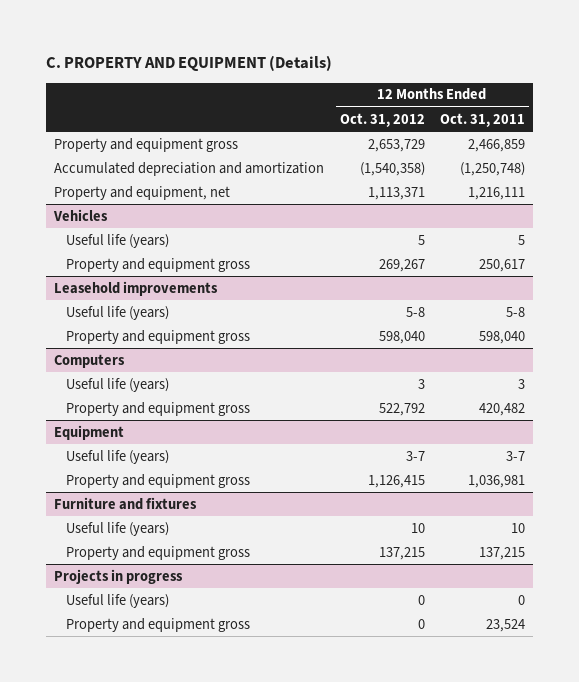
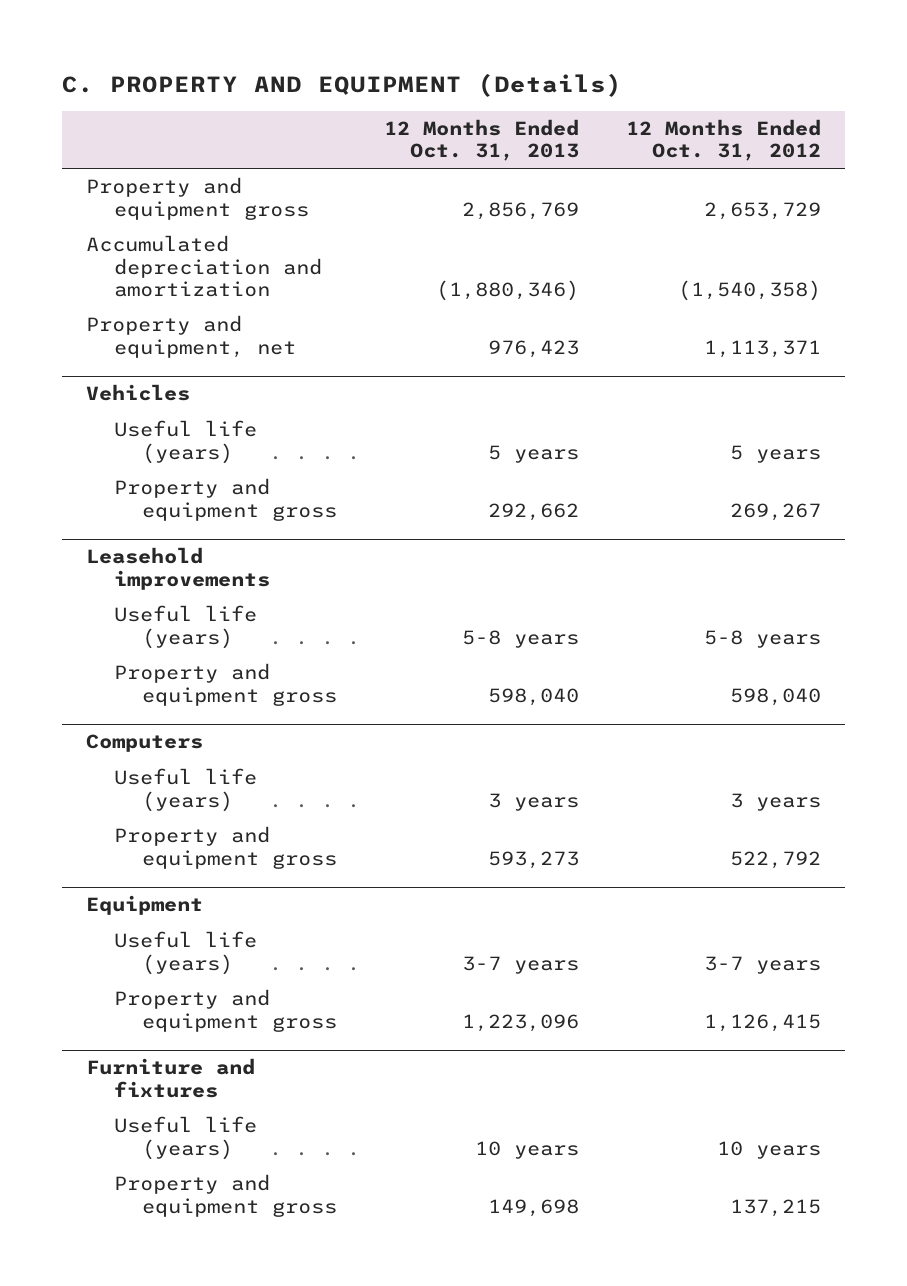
- | 12 Months Ended Oct. 31, 2012 | 12 Months Ended Oct. 31, 2011
+ | 12 Months Ended Oct. 31, 2013 | 12 Months Ended Oct. 31, 2012
@ Vehicles
- Useful life (years) | 5 | 5
+ Useful life (years) | 5 years | 5 years
@ Leasehold improvements
- Useful life (years) | 5-8 | 5-8
+ Useful life (years) | 5-8 years | 5-8 years
@ Computers
- Useful life (years) | 3 | 3
+ Useful life (years) | 3 years | 3 years
@ Equipment
- Useful life (years) | 3-7 | 3-7
+ Useful life (years) | 3-7 years | 3-7 years
@ Furniture and fixtures
- Useful life (years) | 10 | 10
+ Useful life (years) | 10 years | 10 years
- Projects in progress
- Useful life (years) | 0 | 0
- Property and equipment gross | 0 | 23,524

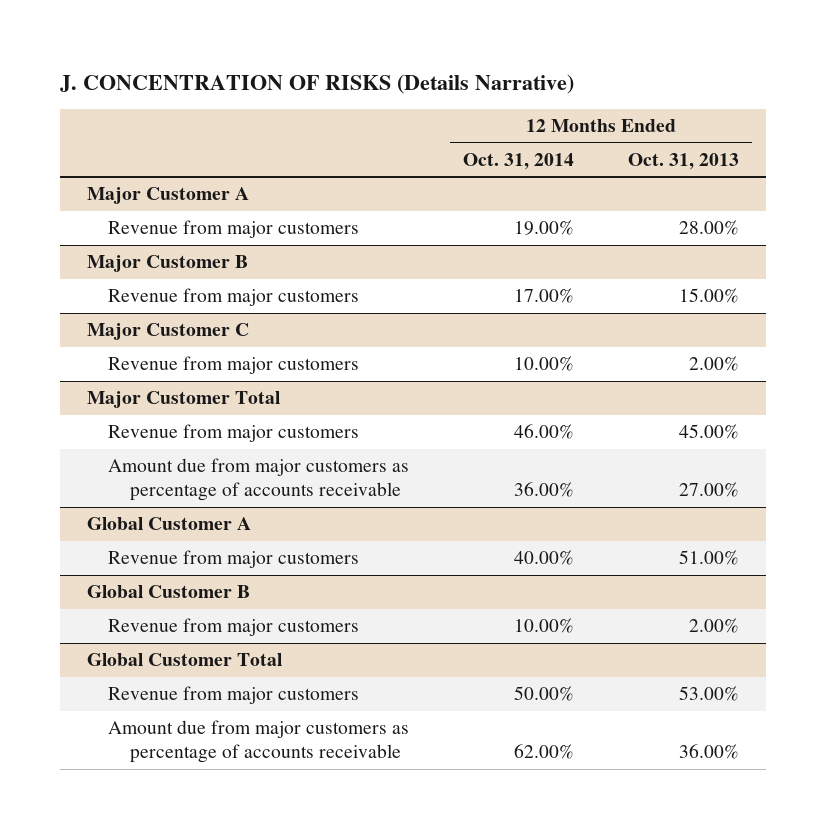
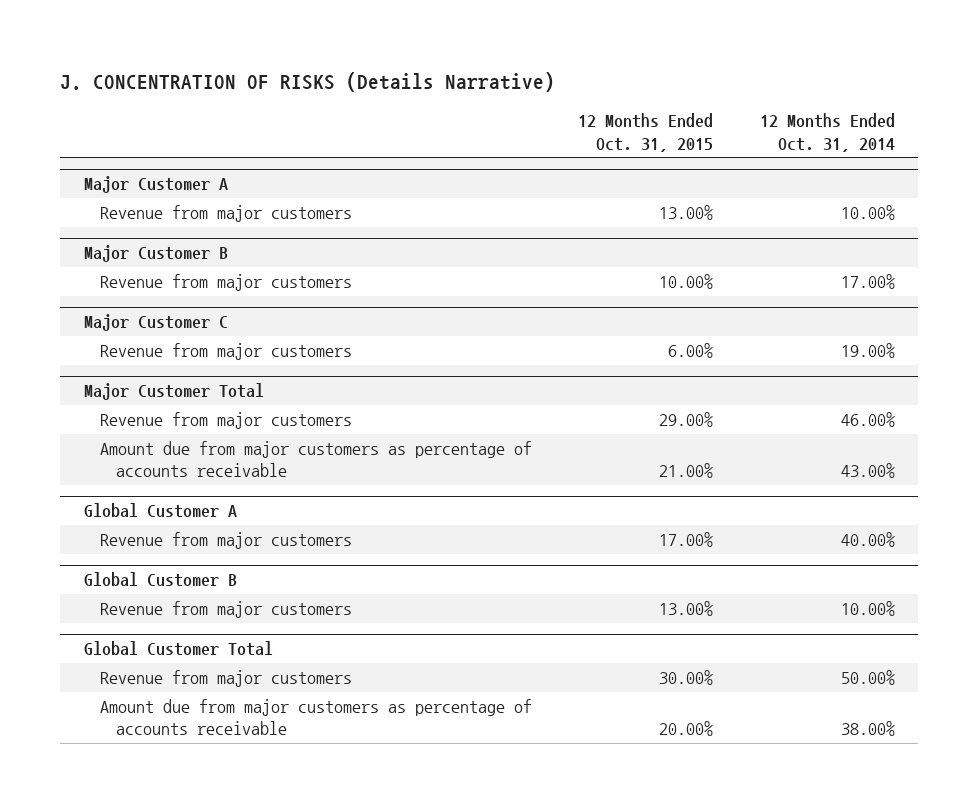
- | 12 Months Ended Oct. 31, 2014 | 12 Months Ended Oct. 31, 2013
+ | 12 Months Ended Oct. 31, 2015 | 12 Months Ended Oct. 31, 2014
@ Major Customer A
- Revenue from major customers | 19.00% | 28.00%
+ Revenue from major customers | 13.00% | 10.00%
@ Major Customer C
- Revenue from major customers | 10.00% | 2.00%
+ Revenue from major customers | 6.00% | 19.00%
@ Major Customer Total
- Amount due from major customers as percentage of accounts receivable | 36.00% | 27.00%
+ Amount due from major customers as percentage of accounts receivable | 21.00% | 43.00%
@ Global Customer Total
- Amount due from major customers as percentage of accounts receivable | 62.00% | 36.00%
+ Amount due from major customers as percentage of accounts receivable | 20.00% | 38.00%

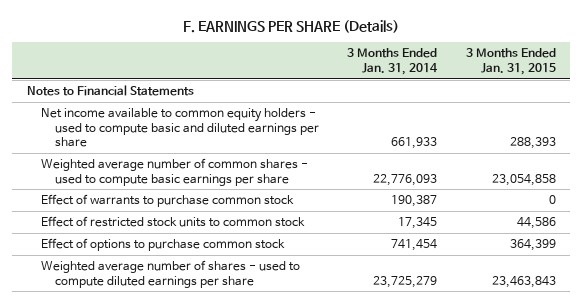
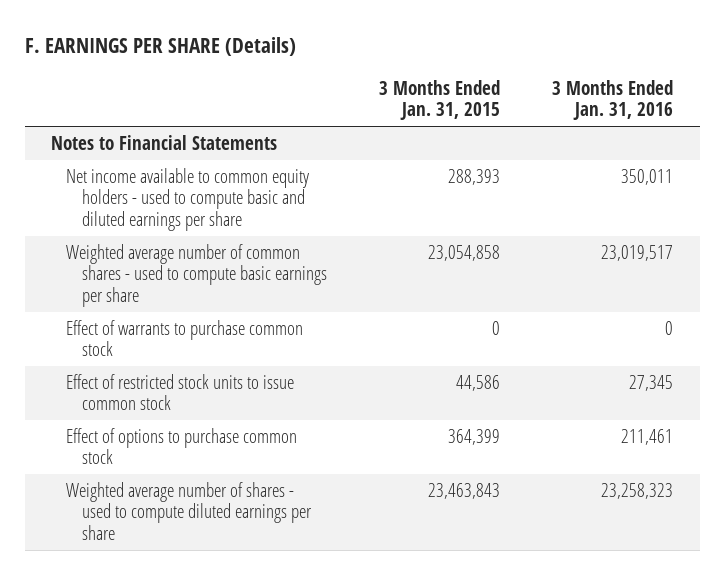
- | 3 Months Ended Jan. 31, 2014 | 3 Months Ended Jan. 31, 2015
+ | 3 Months Ended Jan. 31, 2015 | 3 Months Ended Jan. 31, 2016
- Effect of restricted stock units to common stock | 17,345 | 44,586
+ Effect of restricted stock units to issue common stock | 44,586 | 27,345

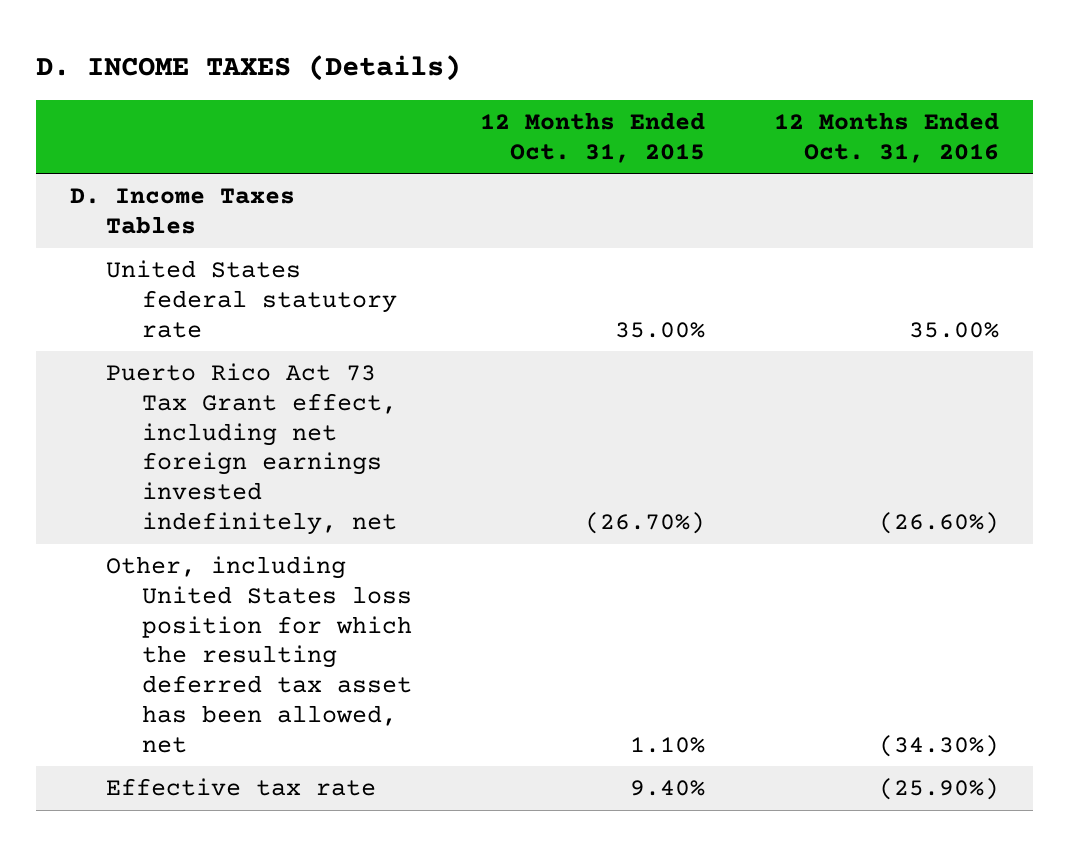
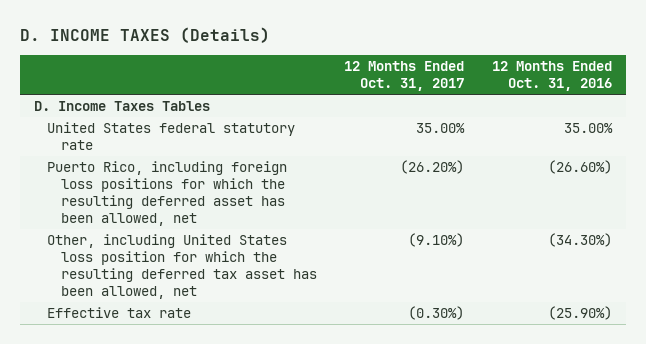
- | 12 Months Ended Oct. 31, 2015 | 12 Months Ended Oct. 31, 2016
+ | 12 Months Ended Oct. 31, 2017 | 12 Months Ended Oct. 31, 2016
- Puerto Rico Act 73 Tax Grant effect, including net foreign earnings invested indefinitely, net | (26.70%) | (26.60%)
+ Puerto Rico, including foreign loss positions for which the resulting deferred asset has been allowed, net | (26.20%) | (26.60%)

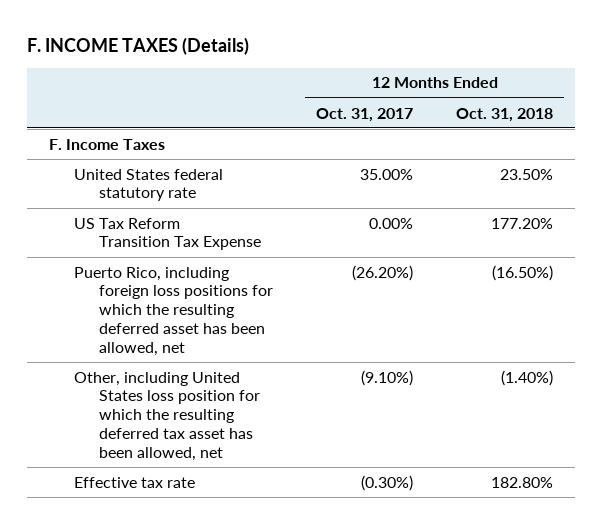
- D. INCOME TAXES (Details)
+ F. INCOME TAXES (Details)
- | 12 Months Ended Oct. 31, 2017 | 12 Months Ended Oct. 31, 2016
+ | 12 Months Ended Oct. 31, 2017 | 12 Months Ended Oct. 31, 2018
- D. Income Taxes Tables
+ F. Income Taxes
+ US Tax Reform Transition Tax Expense | 0.00% | 177.20%

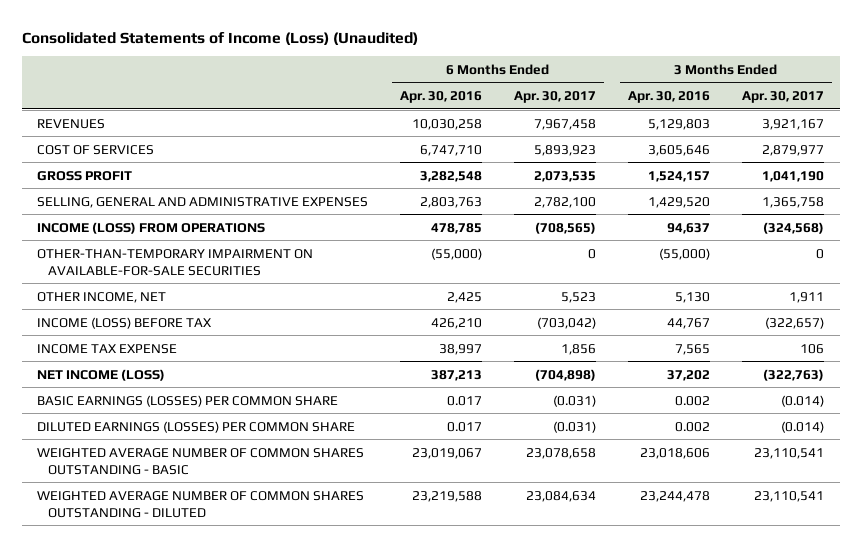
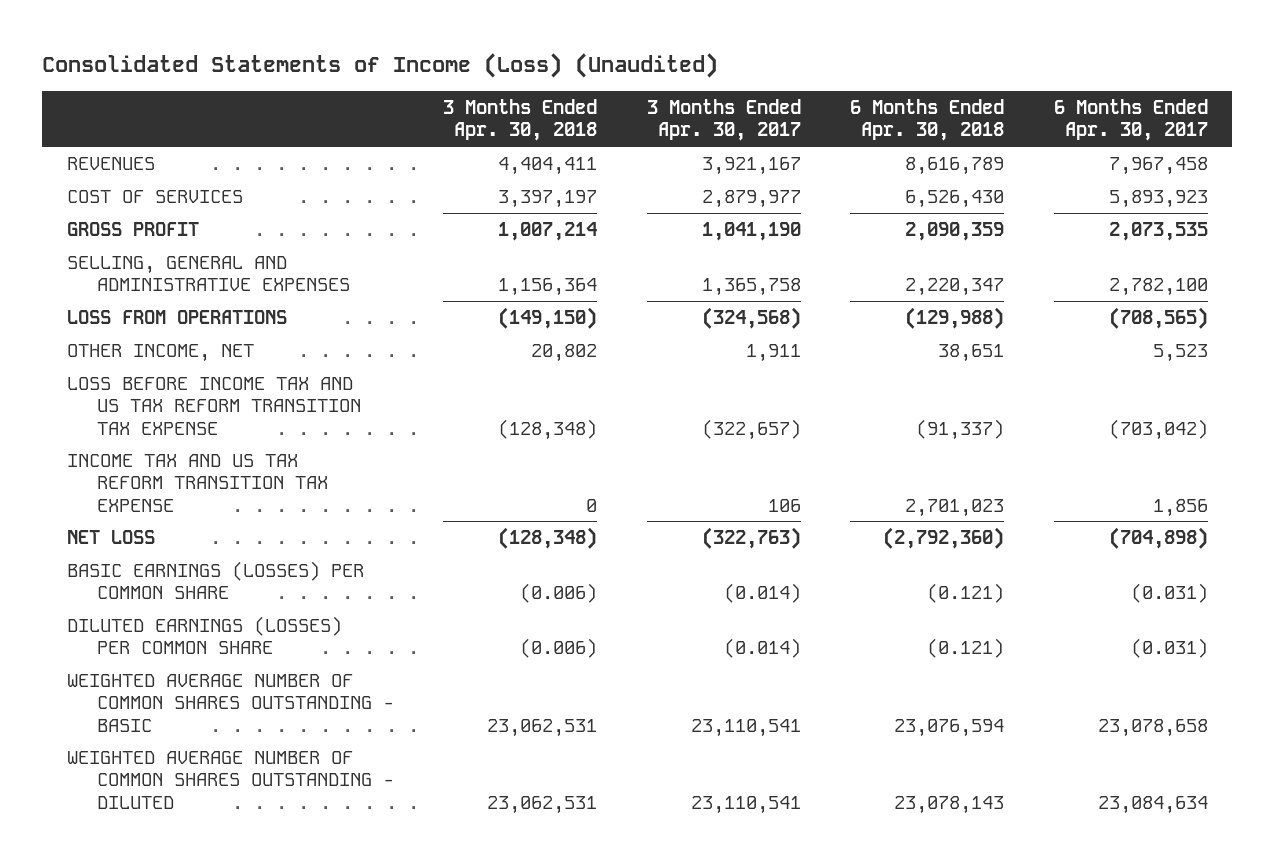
- | 6 Months Ended Apr. 30, 2016 | 6 Months Ended Apr. 30, 2017 | 3 Months Ended Apr. 30, 2016 | 3 Months Ended Apr. 30, 2017
+ | 3 Months Ended Apr. 30, 2018 | 3 Months Ended Apr. 30, 2017 | 6 Months Ended Apr. 30, 2018 | 6 Months Ended Apr. 30, 2017
- INCOME (LOSS) FROM OPERATIONS | 478,785 | (708,565) | 94,637 | (324,568)
- OTHER-THAN-TEMPORARY IMPAIRMENT ON AVAILABLE-FOR-SALE SECURITIES | (55,000) | 0 | (55,000) | 0
+ LOSS FROM OPERATIONS | (149,150) | (324,568) | (129,988) | (708,565)
- INCOME (LOSS) BEFORE TAX | 426,210 | (703,042) | 44,767 | (322,657)
- INCOME TAX EXPENSE | 38,997 | 1,856 | 7,565 | 106
- NET INCOME (LOSS) | 387,213 | (704,898) | 37,202 | (322,763)
+ LOSS BEFORE INCOME TAX AND US TAX REFORM TRANSITION TAX EXPENSE | (128,348) | (322,657) | (91,337) | (703,042)
+ INCOME TAX AND US TAX REFORM TRANSITION TAX EXPENSE | 0 | 106 | 2,701,023 | 1,856
+ NET LOSS | (128,348) | (322,763) | (2,792,360) | (704,898)

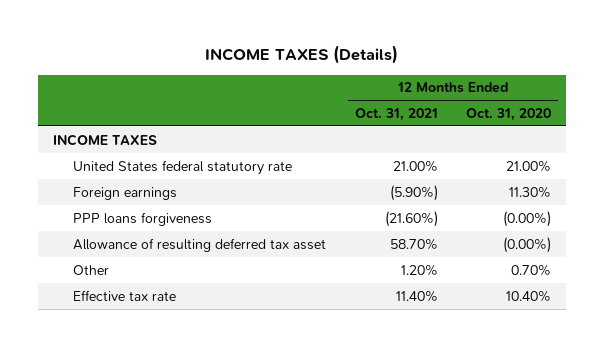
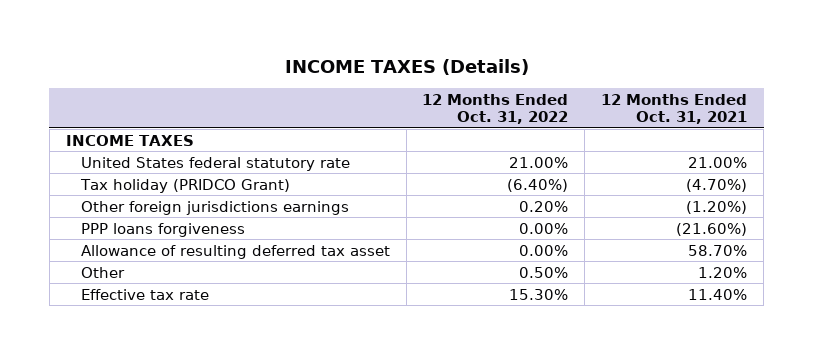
- | 12 Months Ended Oct. 31, 2021 | 12 Months Ended Oct. 31, 2020
+ | 12 Months Ended Oct. 31, 2022 | 12 Months Ended Oct. 31, 2021
- Foreign earnings | (5.90%) | 11.30%
+ Tax holiday (PRIDCO Grant) | (6.40%) | (4.70%)
+ Other foreign jurisdictions earnings | 0.20% | (1.20%)

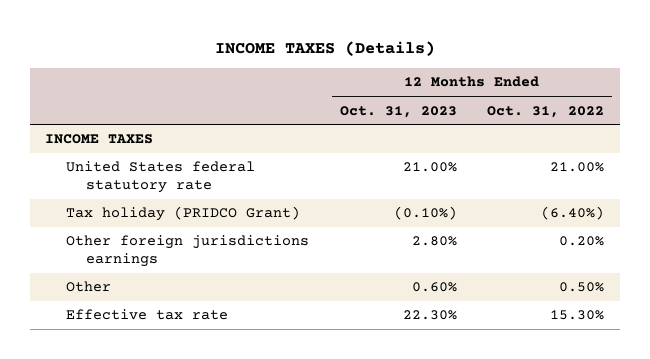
- | 12 Months Ended Oct. 31, 2022 | 12 Months Ended Oct. 31, 2021
+ | 12 Months Ended Oct. 31, 2023 | 12 Months Ended Oct. 31, 2022
- PPP loans forgiveness | 0.00% | (21.60%)
- Allowance of resulting deferred tax asset | 0.00% | 58.70%

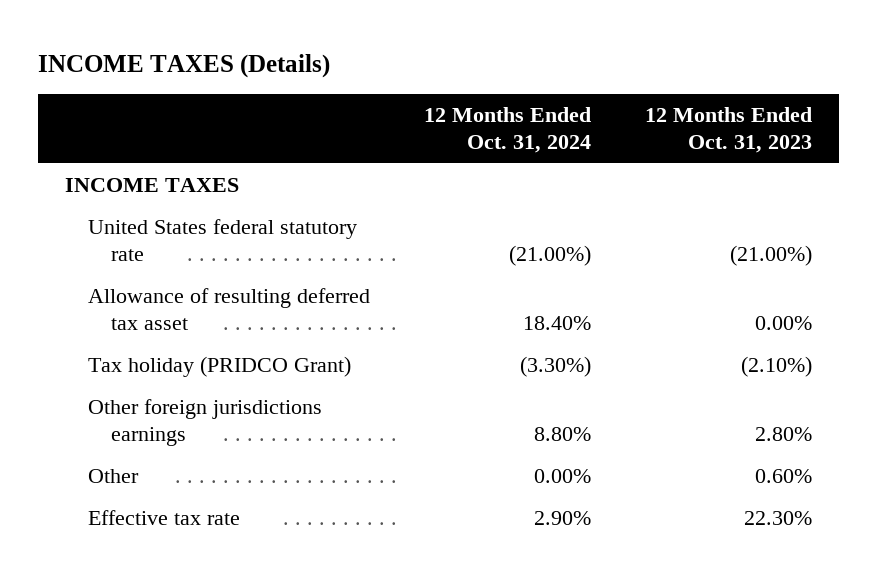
- | 12 Months Ended Oct. 31, 2023 | 12 Months Ended Oct. 31, 2022
+ | 12 Months Ended Oct. 31, 2024 | 12 Months Ended Oct. 31, 2023
- United States federal statutory rate | 21.00% | 21.00%
- Tax holiday (PRIDCO Grant) | (0.10%) | (6.40%)
+ United States federal statutory rate | (21.00%) | (21.00%)
+ Allowance of resulting deferred tax asset | 18.40% | 0.00%
+ Tax holiday (PRIDCO Grant) | (3.30%) | (2.10%)

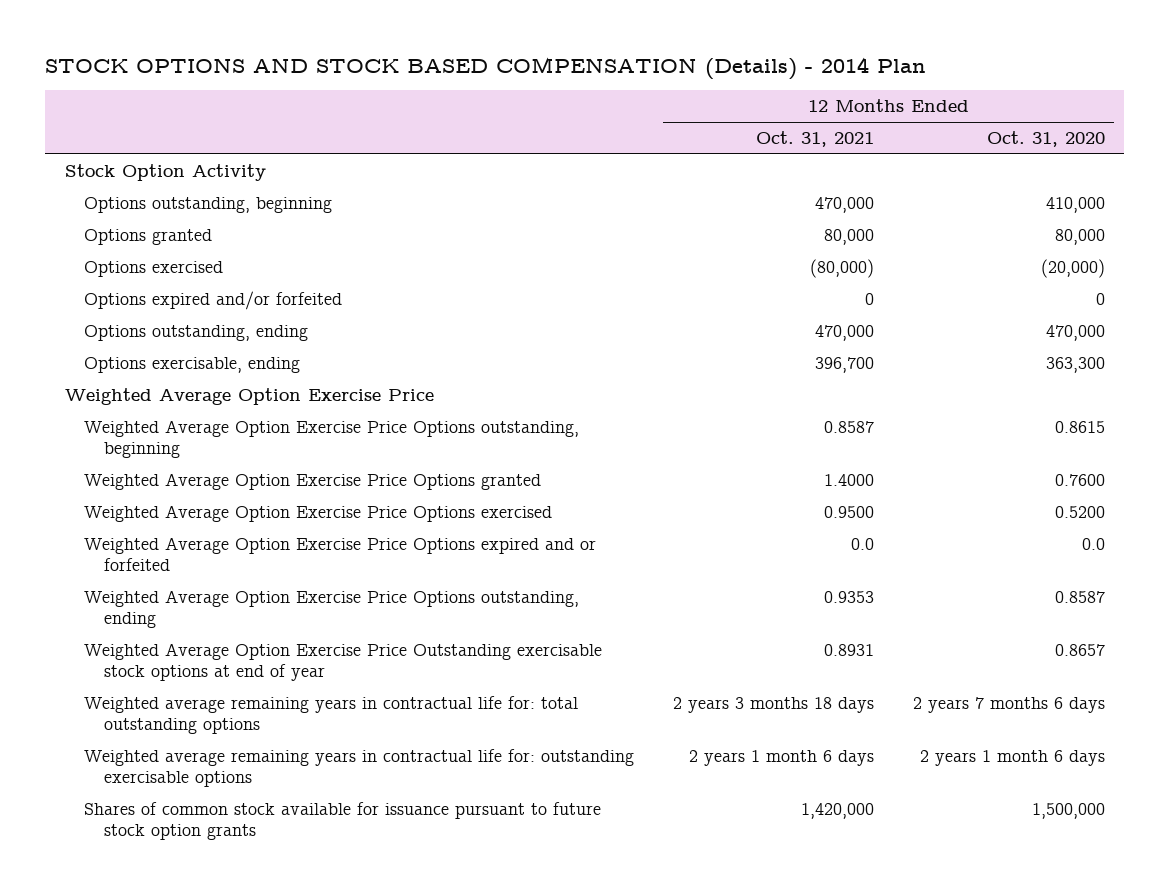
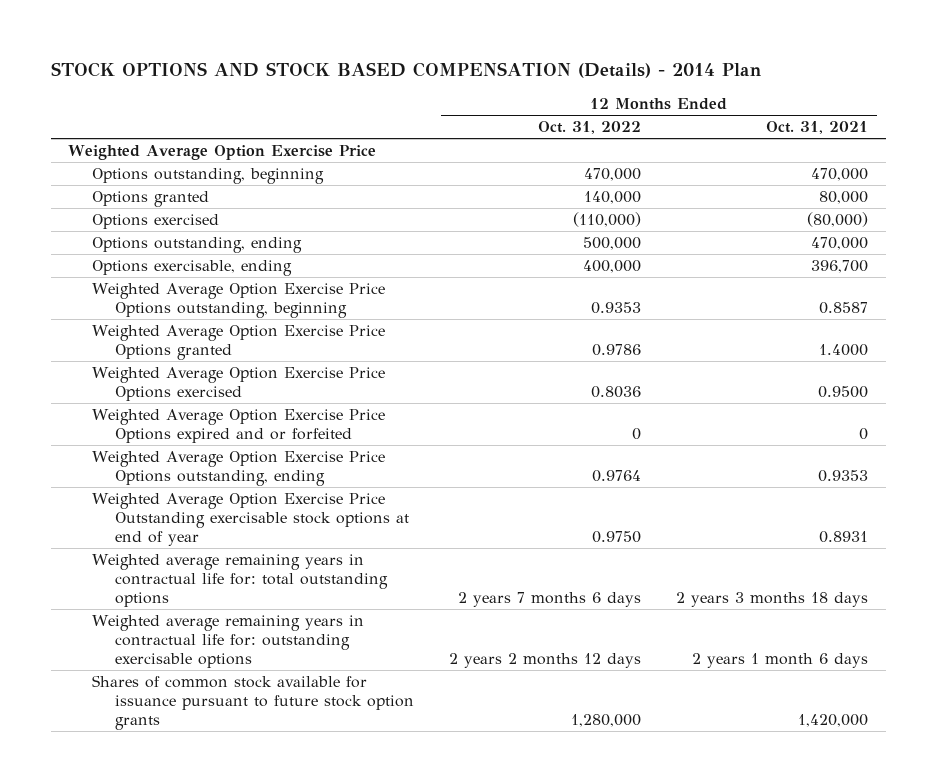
- | 12 Months Ended Oct. 31, 2021 | 12 Months Ended Oct. 31, 2020
+ | 12 Months Ended Oct. 31, 2022 | 12 Months Ended Oct. 31, 2021
- Stock Option Activity
moved up: Weighted Average Option Exercise Price
- Options expired and/or forfeited | 0 | 0
- Weighted Average Option Exercise Price Options expired and or forfeited | 0.0 | 0.0
+ Weighted Average Option Exercise Price Options expired and or forfeited | 0 | 0

